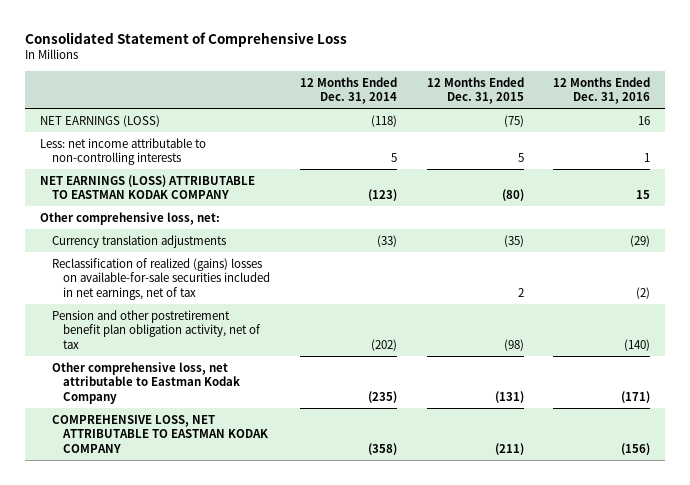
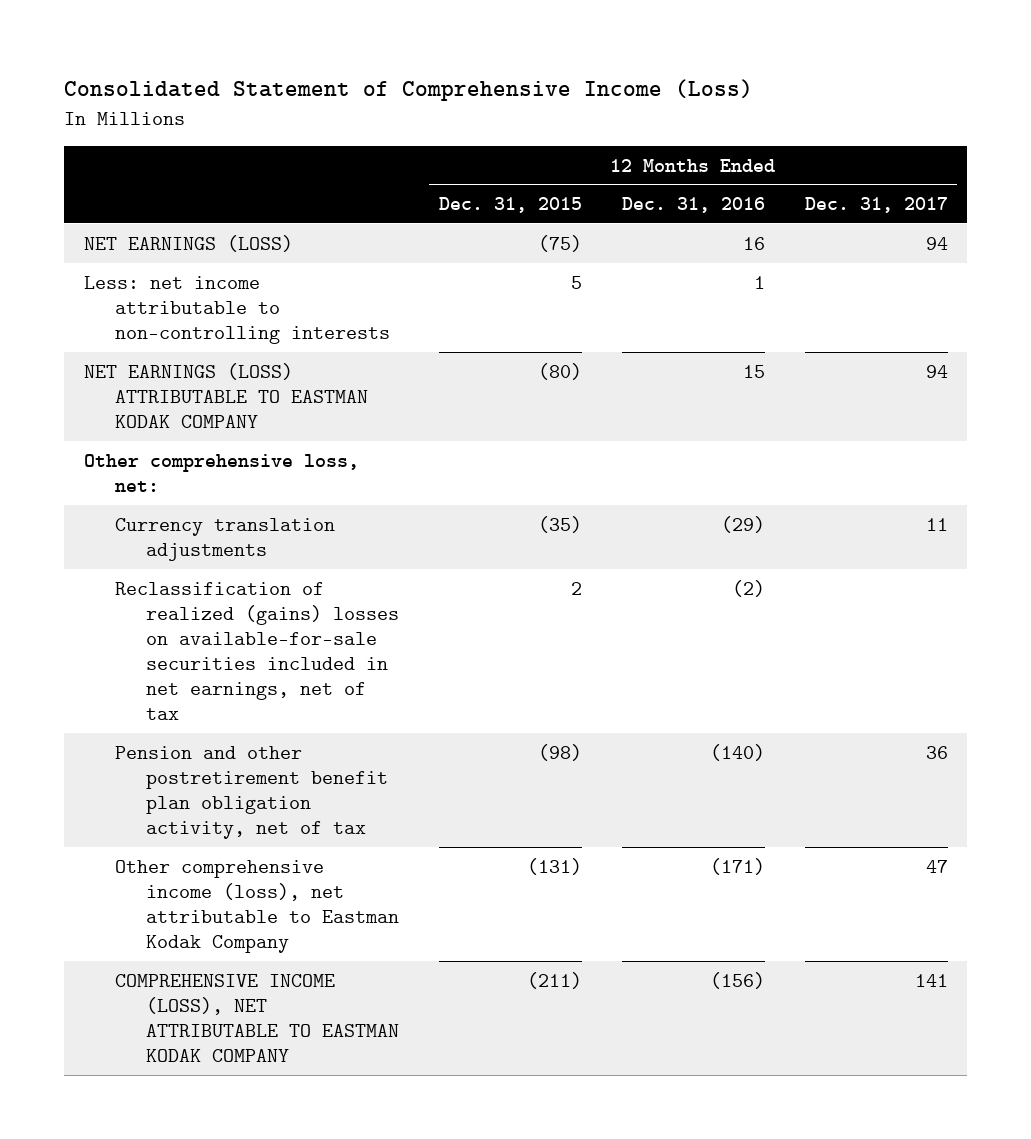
- Consolidated Statement of Comprehensive Loss
+ Consolidated Statement of Comprehensive Income (Loss)
- | 12 Months Ended Dec. 31, 2014 | 12 Months Ended Dec. 31, 2015 | 12 Months Ended Dec. 31, 2016
+ | 12 Months Ended Dec. 31, 2015 | 12 Months Ended Dec. 31, 2016 | 12 Months Ended Dec. 31, 2017
- Other comprehensive loss, net attributable to Eastman Kodak Company | (235) | (131) | (171)
- COMPREHENSIVE LOSS, NET ATTRIBUTABLE TO EASTMAN KODAK COMPANY | (358) | (211) | (156)
+ Other comprehensive income (loss), net attributable to Eastman Kodak Company | (131) | (171) | 47
+ COMPREHENSIVE INCOME (LOSS), NET ATTRIBUTABLE TO EASTMAN KODAK COMPANY | (211) | (156) | 141

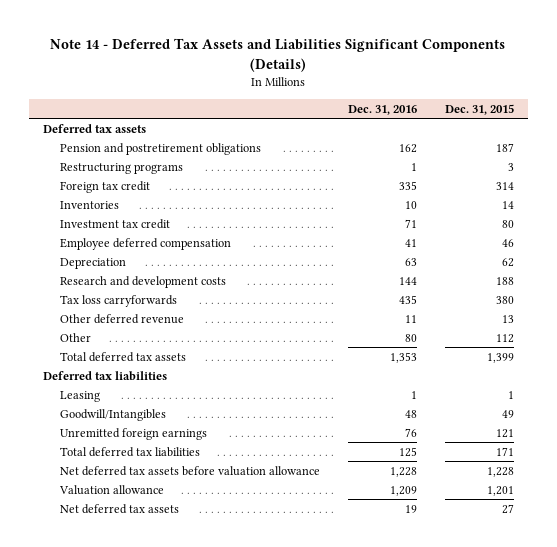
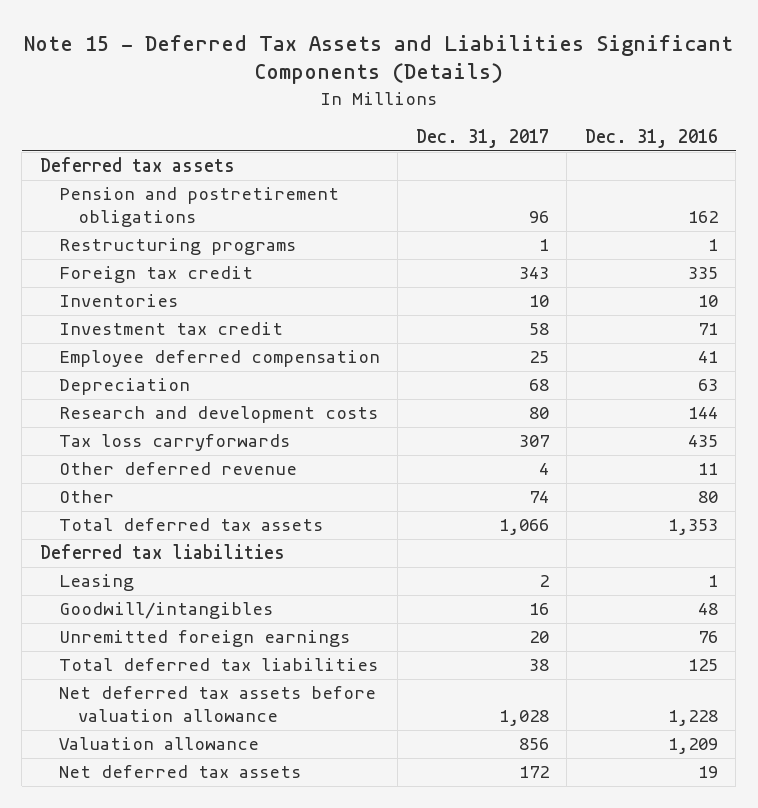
- Note 14 - Deferred Tax Assets and Liabilities Significant Components (Details)
+ Note 15 - Deferred Tax Assets and Liabilities Significant Components (Details)
- | Dec. 31, 2016 | Dec. 31, 2015
+ | Dec. 31, 2017 | Dec. 31, 2016
- Goodwill/Intangibles | 48 | 49
+ Goodwill/intangibles | 16 | 48

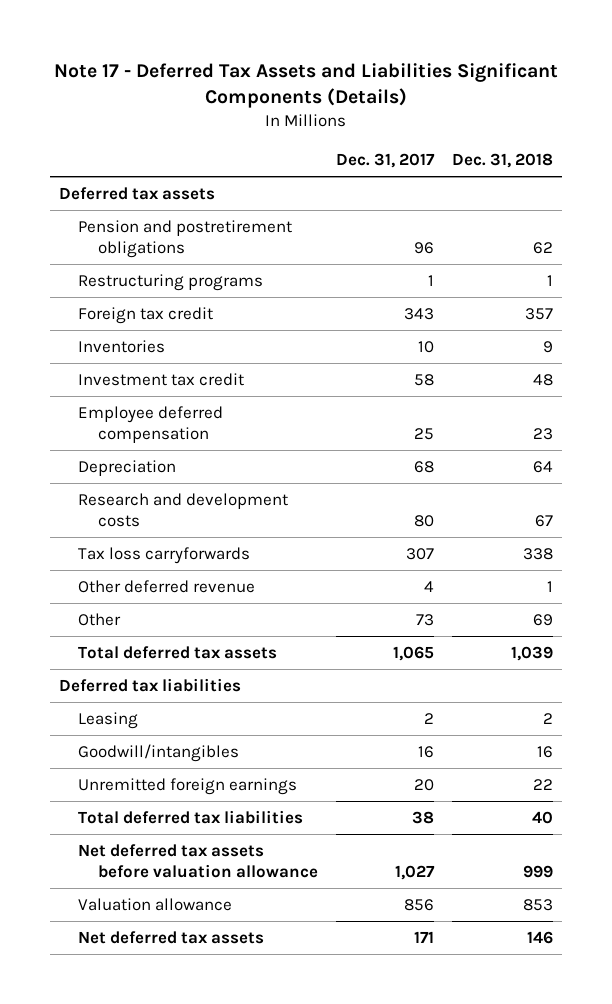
- Note 15 - Deferred Tax Assets and Liabilities Significant Components (Details)
+ Note 17 - Deferred Tax Assets and Liabilities Significant Components (Details)
- | Dec. 31, 2017 | Dec. 31, 2016
+ | Dec. 31, 2017 | Dec. 31, 2018
- Other | 74 | 80
- Total deferred tax assets | 1,066 | 1,353
+ Other | 73 | 69
+ Total deferred tax assets | 1,065 | 1,039
- Net deferred tax assets before valuation allowance | 1,028 | 1,228
+ Net deferred tax assets before valuation allowance | 1,027 | 999
- Net deferred tax assets | 172 | 19
+ Net deferred tax assets | 171 | 146

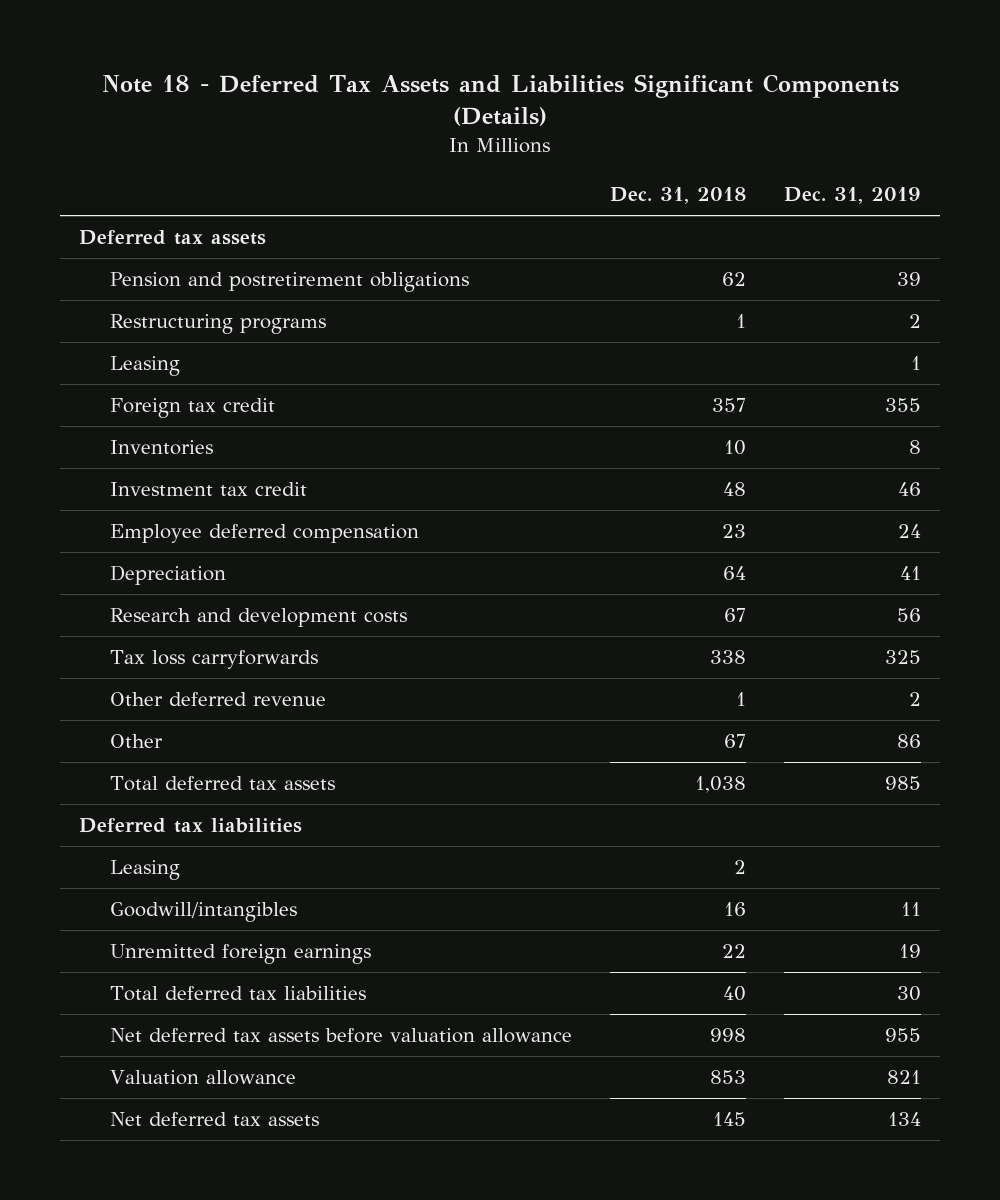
- Note 17 - Deferred Tax Assets and Liabilities Significant Components (Details)
+ Note 18 - Deferred Tax Assets and Liabilities Significant Components (Details)
- | Dec. 31, 2017 | Dec. 31, 2018
+ | Dec. 31, 2018 | Dec. 31, 2019
+ Leasing | | 1
- Inventories | 10 | 9
+ Inventories | 10 | 8
- Other | 73 | 69
- Total deferred tax assets | 1,065 | 1,039
+ Other | 67 | 86
+ Total deferred tax assets | 1,038 | 985
- Net deferred tax assets before valuation allowance | 1,027 | 999
+ Net deferred tax assets before valuation allowance | 998 | 955
- Net deferred tax assets | 171 | 146
+ Net deferred tax assets | 145 | 134

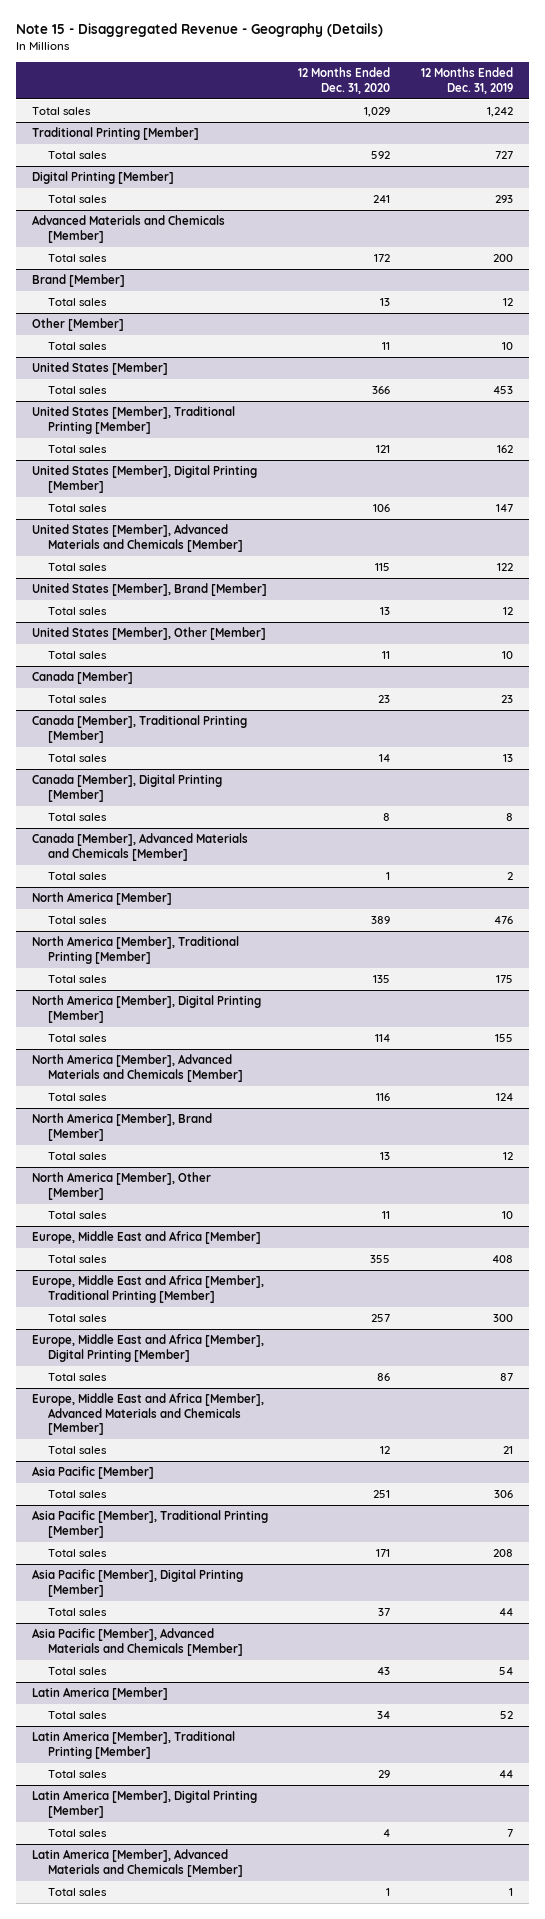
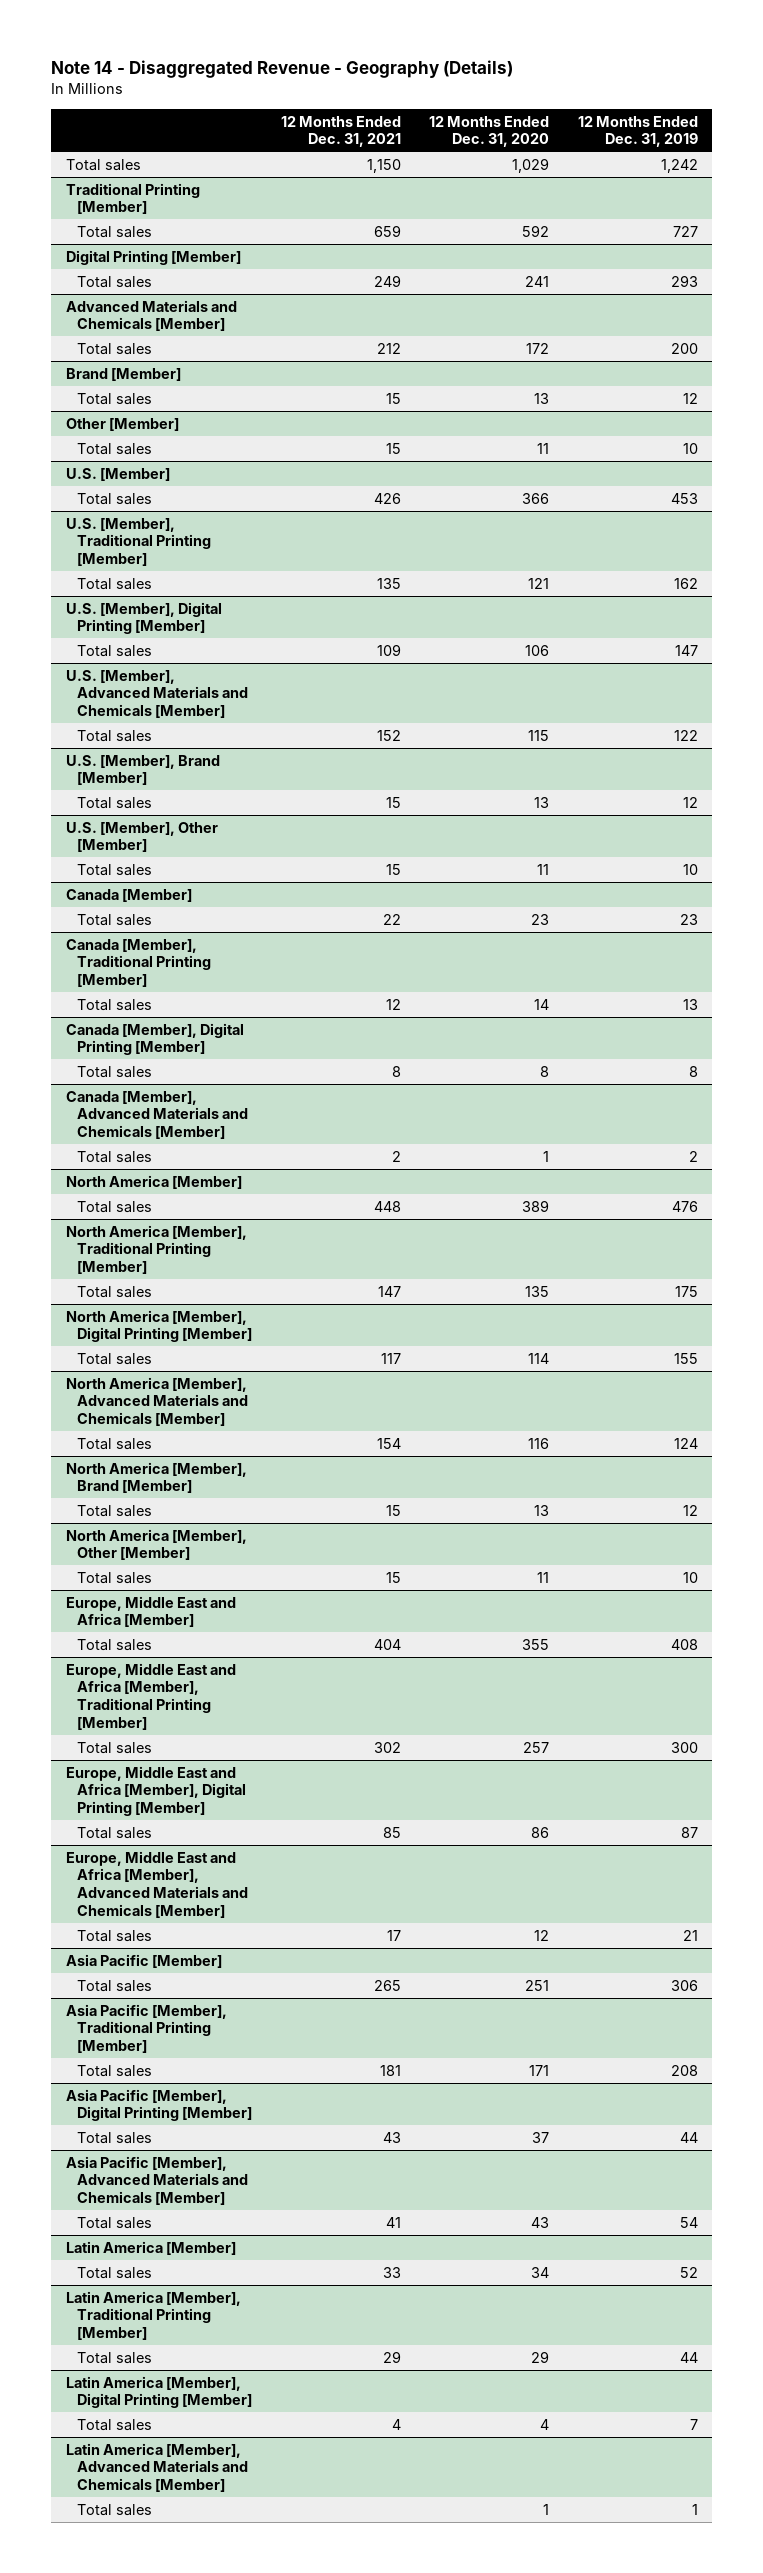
- Note 15 - Disaggregated Revenue - Geography (Details)
+ Note 14 - Disaggregated Revenue - Geography (Details)
- | 12 Months Ended Dec. 31, 2020 | 12 Months Ended Dec. 31, 2019
+ | 12 Months Ended Dec. 31, 2021 | 12 Months Ended Dec. 31, 2020 | 12 Months Ended Dec. 31, 2019
- United States [Member]
+ U.S. [Member]
- United States [Member], Traditional Printing [Member]
+ U.S. [Member], Traditional Printing [Member]
- United States [Member], Digital Printing [Member]
+ U.S. [Member], Digital Printing [Member]
- United States [Member], Advanced Materials and Chemicals [Member]
+ U.S. [Member], Advanced Materials and Chemicals [Member]
- United States [Member], Brand [Member]
+ U.S. [Member], Brand [Member]
- United States [Member], Other [Member]
+ U.S. [Member], Other [Member]

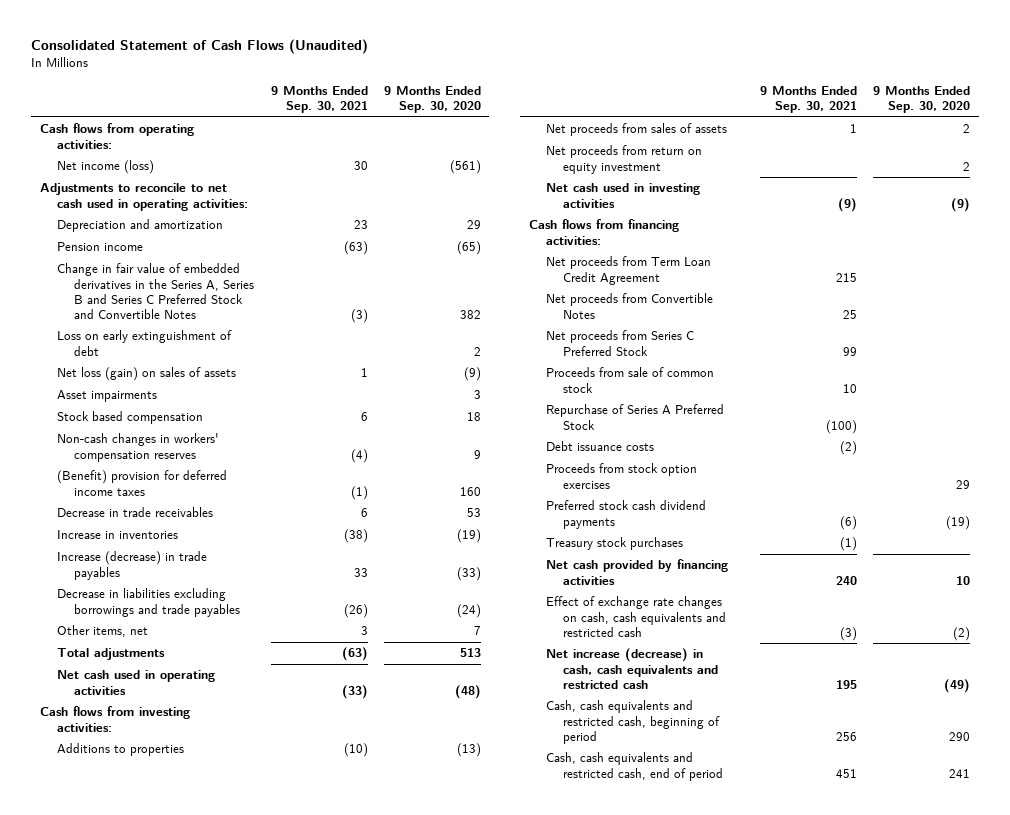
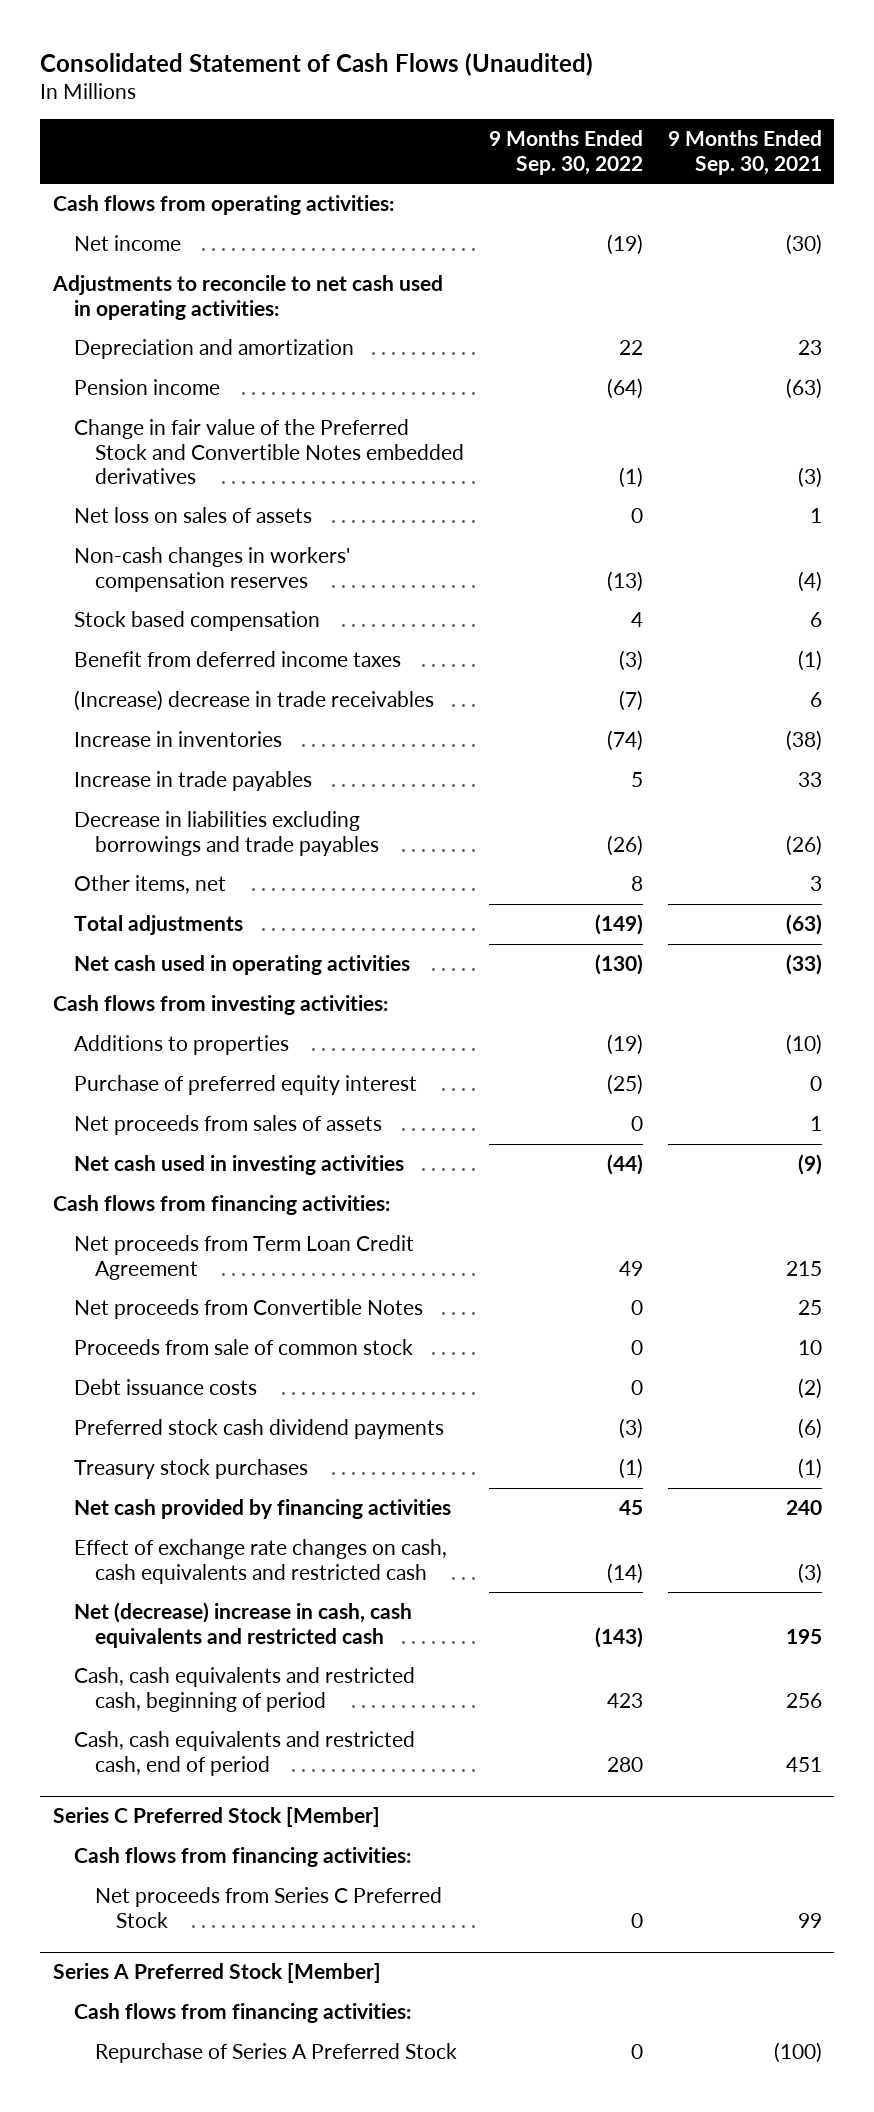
- | 9 Months Ended Sep. 30, 2021 | 9 Months Ended Sep. 30, 2020
+ | 9 Months Ended Sep. 30, 2022 | 9 Months Ended Sep. 30, 2021
- Net income (loss) | 30 | (561)
+ Net income | (19) | (30)
- Change in fair value of embedded derivatives in the Series A, Series B and Series C Preferred Stock and Convertible Notes | (3) | 382
- Loss on early extinguishment of debt | | 2
- Net loss (gain) on sales of assets | 1 | (9)
- Asset impairments | | 3
+ Change in fair value of the Preferred Stock and Convertible Notes embedded derivatives | (1) | (3)
+ Net loss on sales of assets | 0 | 1
- (Benefit) provision for deferred income taxes | (1) | 160
- Decrease in trade receivables | 6 | 53
moved down: Stock based compensation | 4 | 6
+ Benefit from deferred income taxes | (3) | (1)
+ (Increase) decrease in trade receivables | (7) | 6
- Increase (decrease) in trade payables | 33 | (33)
+ Increase in trade payables | 5 | 33
+ Purchase of preferred equity interest | (25) | 0
- Net proceeds from return on equity investment | | 2
- Net proceeds from Series C Preferred Stock | 99 |
- Repurchase of Series A Preferred Stock | (100) |
- Proceeds from stock option exercises | | 29
- Net increase (decrease) in cash, cash equivalents and restricted cash | 195 | (49)
+ Net (decrease) increase in cash, cash equivalents and restricted cash | (143) | 195
+ Series C Preferred Stock [Member]
+ Cash flows from financing activities:
+ Net proceeds from Series C Preferred Stock | 0 | 99
+ Series A Preferred Stock [Member]
+ Cash flows from financing activities:
+ Repurchase of Series A Preferred Stock | 0 | (100)

